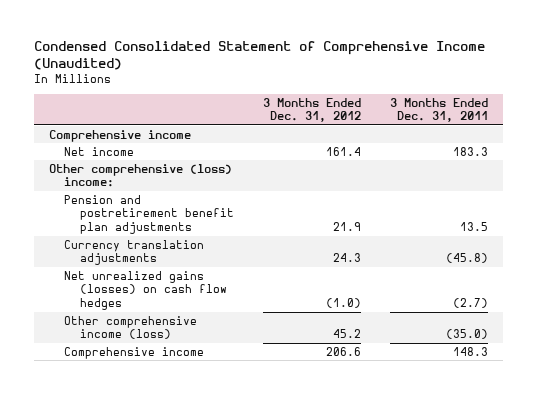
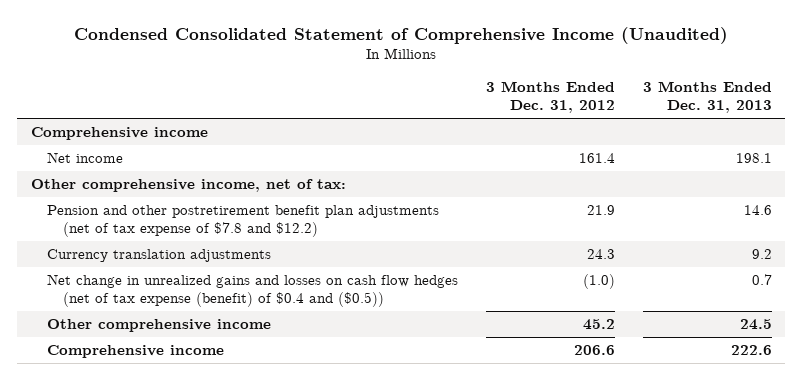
- | 3 Months Ended Dec. 31, 2012 | 3 Months Ended Dec. 31, 2011
+ | 3 Months Ended Dec. 31, 2012 | 3 Months Ended Dec. 31, 2013
- Other comprehensive (loss) income:
- Pension and postretirement benefit plan adjustments | 21.9 | 13.5
+ Other comprehensive income, net of tax:
+ Pension and other postretirement benefit plan adjustments (net of tax expense of $7.8 and $12.2) | 21.9 | 14.6
- Net unrealized gains (losses) on cash flow hedges | (1.0) | (2.7)
- Other comprehensive income (loss) | 45.2 | (35.0)
+ Net change in unrealized gains and losses on cash flow hedges (net of tax expense (benefit) of $0.4 and ($0.5)) | (1.0) | 0.7
+ Other comprehensive income | 45.2 | 24.5

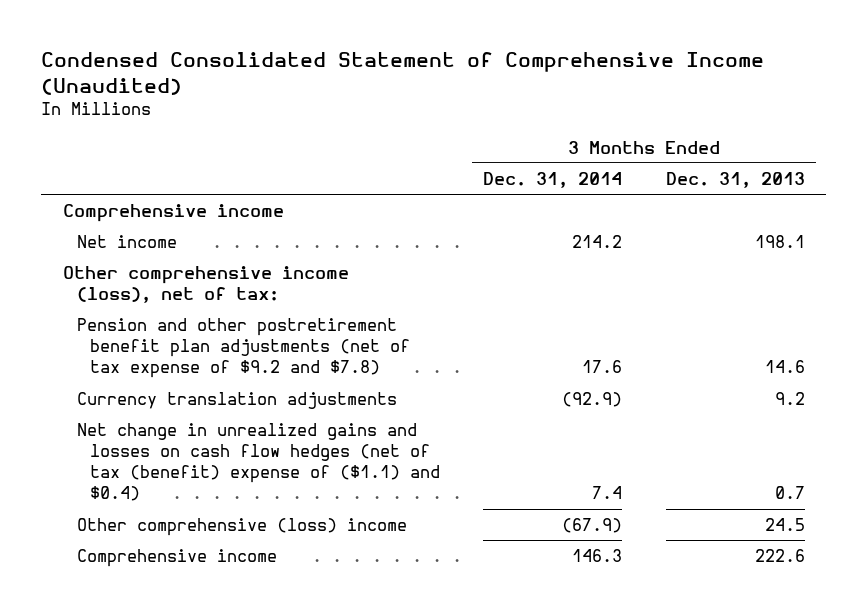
- | 3 Months Ended Dec. 31, 2012 | 3 Months Ended Dec. 31, 2013
+ | 3 Months Ended Dec. 31, 2014 | 3 Months Ended Dec. 31, 2013
- Other comprehensive income, net of tax:
- Pension and other postretirement benefit plan adjustments (net of tax expense of $7.8 and $12.2) | 21.9 | 14.6
+ Other comprehensive income (loss), net of tax:
+ Pension and other postretirement benefit plan adjustments (net of tax expense of $9.2 and $7.8) | 17.6 | 14.6
- Net change in unrealized gains and losses on cash flow hedges (net of tax expense (benefit) of $0.4 and ($0.5)) | (1.0) | 0.7
- Other comprehensive income | 45.2 | 24.5
+ Net change in unrealized gains and losses on cash flow hedges (net of tax (benefit) expense of ($1.1) and $0.4) | 7.4 | 0.7
+ Other comprehensive (loss) income | (67.9) | 24.5

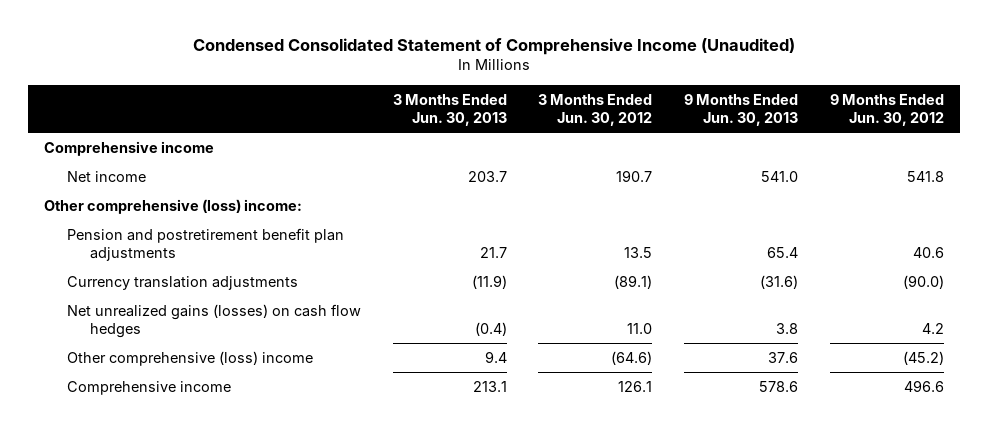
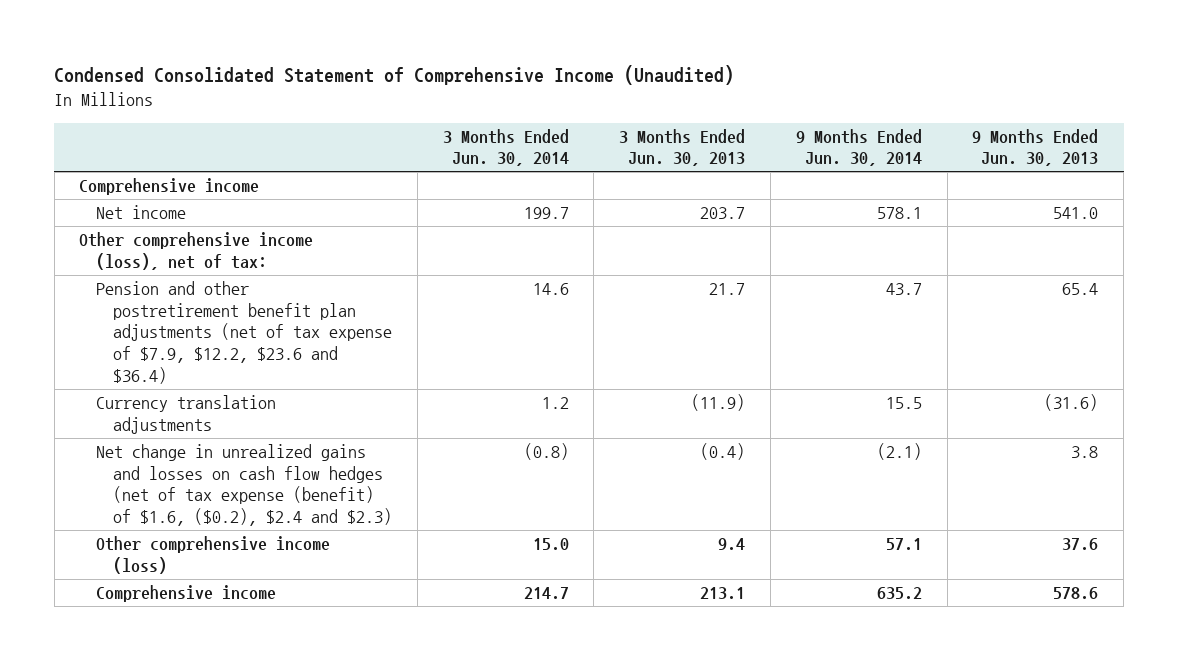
- | 3 Months Ended Jun. 30, 2013 | 3 Months Ended Jun. 30, 2012 | 9 Months Ended Jun. 30, 2013 | 9 Months Ended Jun. 30, 2012
+ | 3 Months Ended Jun. 30, 2014 | 3 Months Ended Jun. 30, 2013 | 9 Months Ended Jun. 30, 2014 | 9 Months Ended Jun. 30, 2013
- Other comprehensive (loss) income:
- Pension and postretirement benefit plan adjustments | 21.7 | 13.5 | 65.4 | 40.6
+ Other comprehensive income (loss), net of tax:
+ Pension and other postretirement benefit plan adjustments (net of tax expense of $7.9, $12.2, $23.6 and $36.4) | 14.6 | 21.7 | 43.7 | 65.4
- Net unrealized gains (losses) on cash flow hedges | (0.4) | 11.0 | 3.8 | 4.2
- Other comprehensive (loss) income | 9.4 | (64.6) | 37.6 | (45.2)
+ Net change in unrealized gains and losses on cash flow hedges (net of tax expense (benefit) of $1.6, ($0.2), $2.4 and $2.3) | (0.8) | (0.4) | (2.1) | 3.8
+ Other comprehensive income (loss) | 15.0 | 9.4 | 57.1 | 37.6

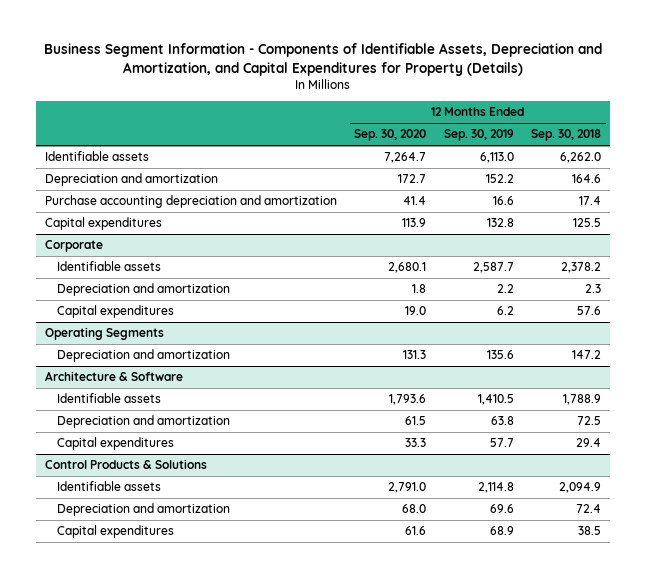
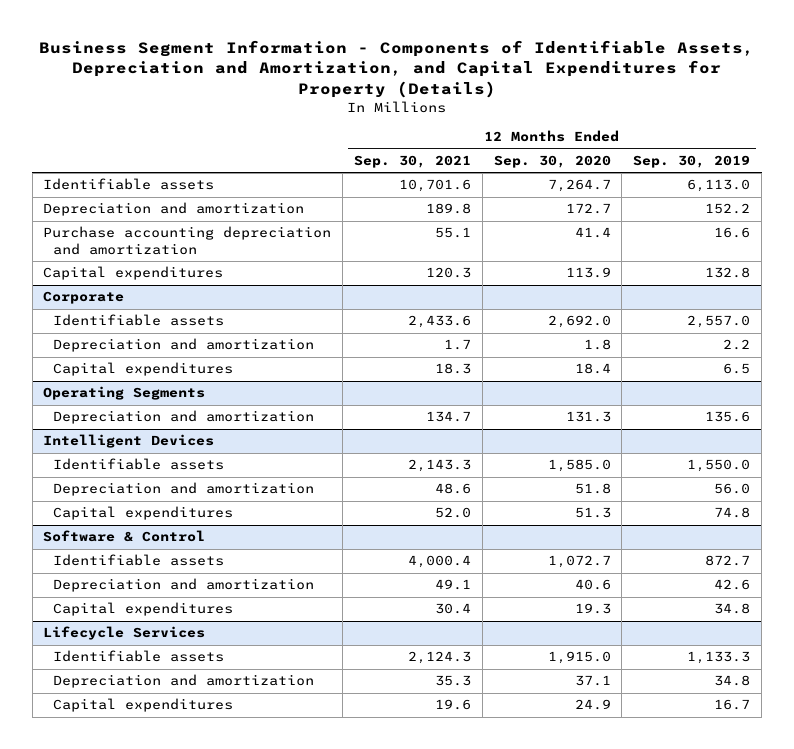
- | 12 Months Ended Sep. 30, 2020 | 12 Months Ended Sep. 30, 2019 | 12 Months Ended Sep. 30, 2018
+ | 12 Months Ended Sep. 30, 2021 | 12 Months Ended Sep. 30, 2020 | 12 Months Ended Sep. 30, 2019
@ Corporate
- Identifiable assets | 2,680.1 | 2,587.7 | 2,378.2
+ Identifiable assets | 2,433.6 | 2,692.0 | 2,557.0
- Capital expenditures | 19.0 | 6.2 | 57.6
+ Capital expenditures | 18.3 | 18.4 | 6.5
- Architecture & Software
- Identifiable assets | 1,793.6 | 1,410.5 | 1,788.9
- Depreciation and amortization | 61.5 | 63.8 | 72.5
- Capital expenditures | 33.3 | 57.7 | 29.4
- Control Products & Solutions
- Identifiable assets | 2,791.0 | 2,114.8 | 2,094.9
- Depreciation and amortization | 68.0 | 69.6 | 72.4
- Capital expenditures | 61.6 | 68.9 | 38.5
+ Intelligent Devices
+ Identifiable assets | 2,143.3 | 1,585.0 | 1,550.0
+ Depreciation and amortization | 48.6 | 51.8 | 56.0
+ Capital expenditures | 52.0 | 51.3 | 74.8
+ Software & Control
+ Identifiable assets | 4,000.4 | 1,072.7 | 872.7
+ Depreciation and amortization | 49.1 | 40.6 | 42.6
+ Capital expenditures | 30.4 | 19.3 | 34.8
+ Lifecycle Services
+ Identifiable assets | 2,124.3 | 1,915.0 | 1,133.3
+ Depreciation and amortization | 35.3 | 37.1 | 34.8
+ Capital expenditures | 19.6 | 24.9 | 16.7

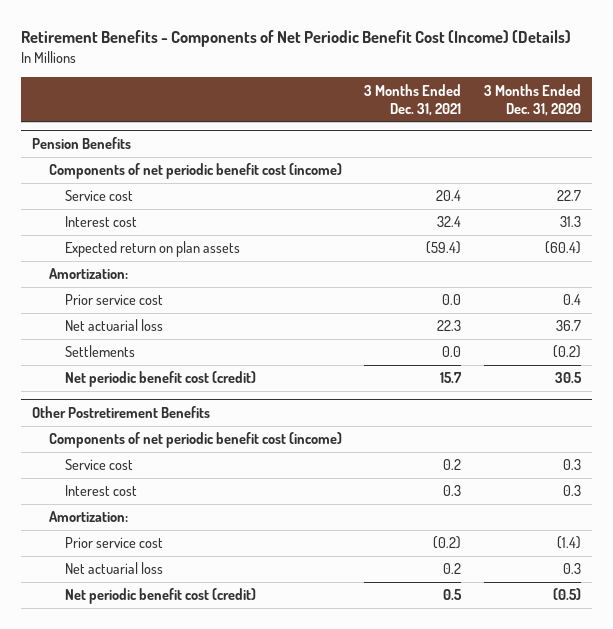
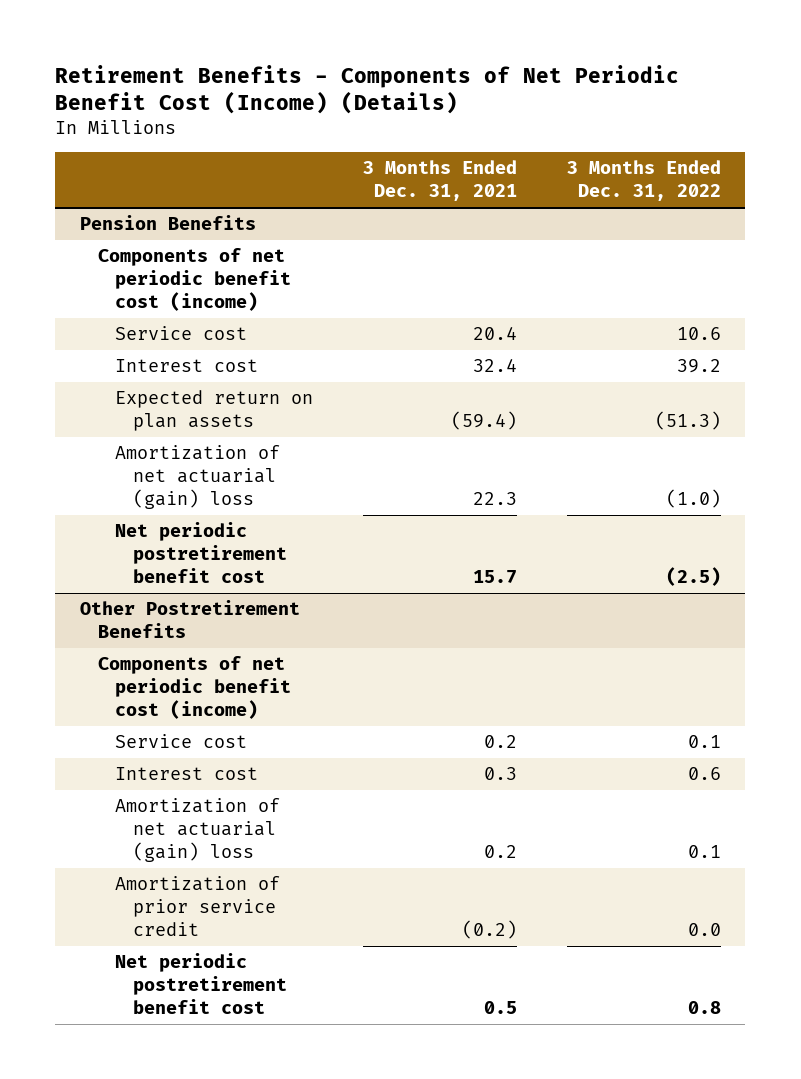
- | 3 Months Ended Dec. 31, 2021 | 3 Months Ended Dec. 31, 2020
+ | 3 Months Ended Dec. 31, 2021 | 3 Months Ended Dec. 31, 2022
@ Pension Benefits
- Amortization:
- Prior service cost | 0.0 | 0.4
- Net actuarial loss | 22.3 | 36.7
- Settlements | 0.0 | (0.2)
- Net periodic benefit cost (credit) | 15.7 | 30.5
+ Amortization of net actuarial (gain) loss | 22.3 | (1.0)
+ Net periodic postretirement benefit cost | 15.7 | (2.5)
@ Other Postretirement Benefits
- Amortization:
- Prior service cost | (0.2) | (1.4)
- Net actuarial loss | 0.2 | 0.3
- Net periodic benefit cost (credit) | 0.5 | (0.5)
+ Amortization of net actuarial (gain) loss | 0.2 | 0.1
+ Amortization of prior service credit | (0.2) | 0.0
+ Net periodic postretirement benefit cost | 0.5 | 0.8

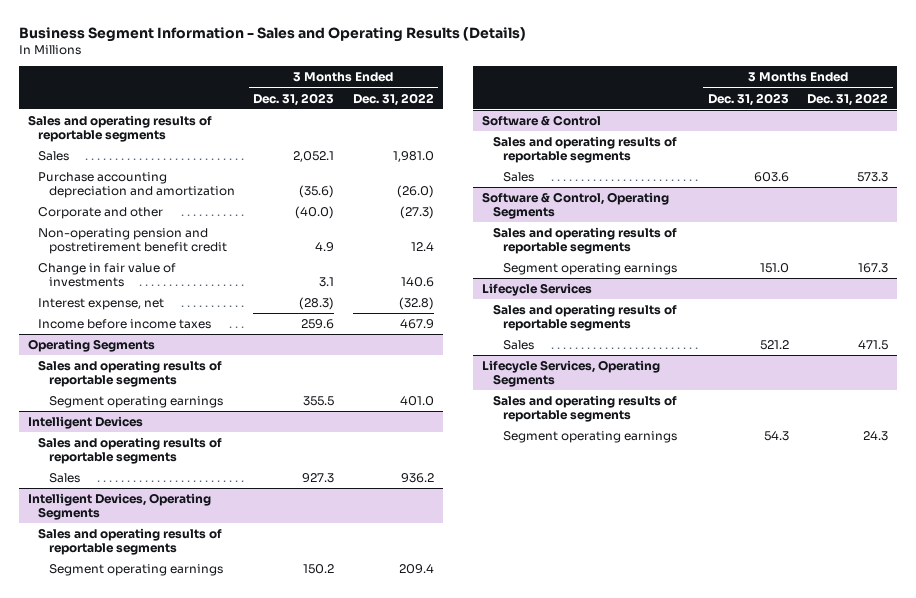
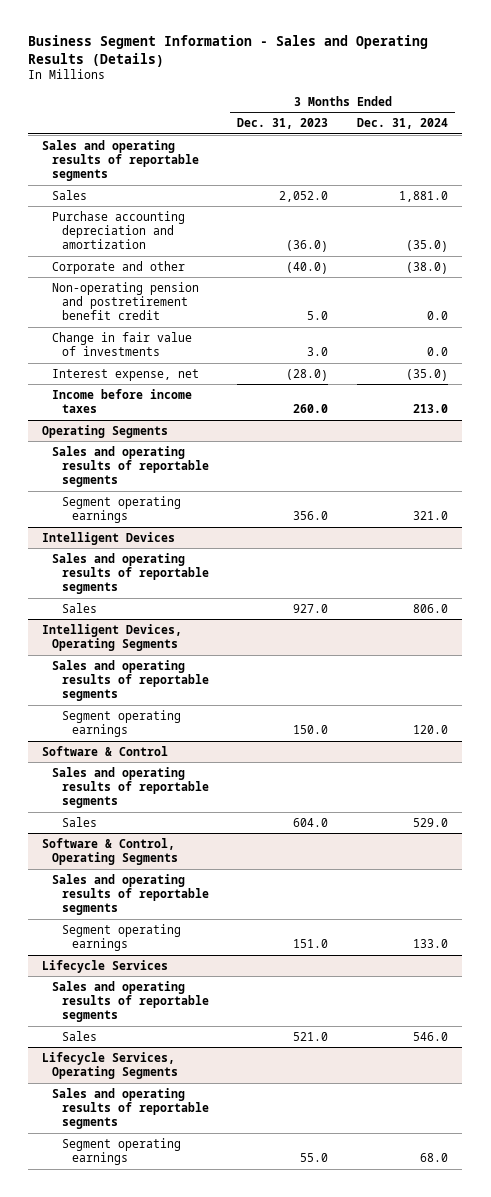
- | 3 Months Ended Dec. 31, 2023 | 3 Months Ended Dec. 31, 2022
+ | 3 Months Ended Dec. 31, 2023 | 3 Months Ended Dec. 31, 2024
- Sales | 2,052.1 | 1,981.0
- Purchase accounting depreciation and amortization | (35.6) | (26.0)
+ Sales | 2,052.0 | 1,881.0
+ Purchase accounting depreciation and amortization | (36.0) | (35.0)
- Non-operating pension and postretirement benefit credit | 4.9 | 12.4
- Change in fair value of investments | 3.1 | 140.6
- Interest expense, net | (28.3) | (32.8)
- Income before income taxes | 259.6 | 467.9
+ Non-operating pension and postretirement benefit credit | 5.0 | 0.0
+ Change in fair value of investments | 3.0 | 0.0
+ Interest expense, net | (28.0) | (35.0)
+ Income before income taxes | 260.0 | 213.0
@ Operating Segments
- Segment operating earnings | 355.5 | 401.0
+ Segment operating earnings | 356.0 | 321.0
@ Intelligent Devices
- Sales | 927.3 | 936.2
+ Sales | 927.0 | 806.0
@ Intelligent Devices, Operating Segments
- Segment operating earnings | 150.2 | 209.4
+ Segment operating earnings | 150.0 | 120.0
@ Software & Control
- Sales | 603.6 | 573.3
+ Sales | 604.0 | 529.0
@ Lifecycle Services
- Sales | 521.2 | 471.5
+ Sales | 521.0 | 546.0
@ Lifecycle Services, Operating Segments
- Segment operating earnings | 54.3 | 24.3
+ Segment operating earnings | 55.0 | 68.0

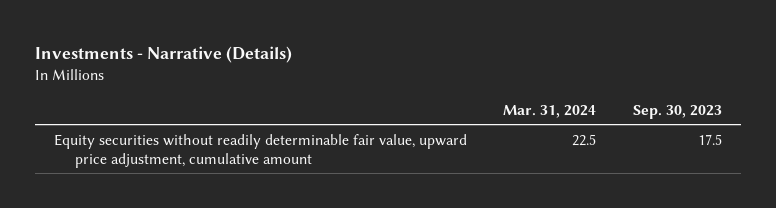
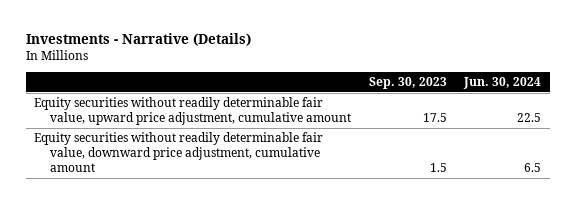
- | Mar. 31, 2024 | Sep. 30, 2023
+ | Sep. 30, 2023 | Jun. 30, 2024
+ Equity securities without readily determinable fair value, downward price adjustment, cumulative amount | 1.5 | 6.5

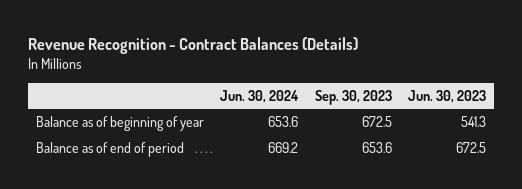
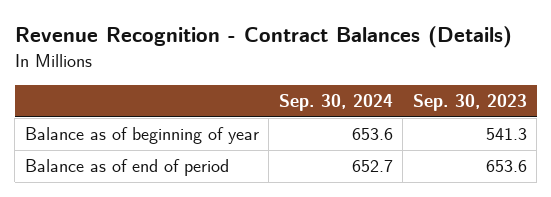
- | Jun. 30, 2024 | Sep. 30, 2023 | Jun. 30, 2023
+ | Sep. 30, 2024 | Sep. 30, 2023
- Balance as of beginning of year | 653.6 | 672.5 | 541.3
+ Balance as of beginning of year | 653.6 | 541.3

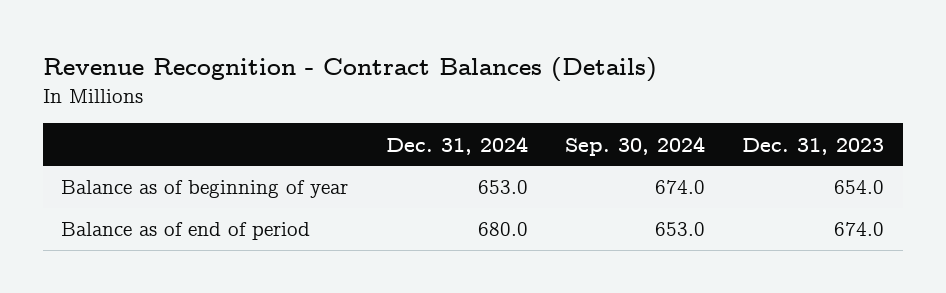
- | Sep. 30, 2024 | Sep. 30, 2023
+ | Dec. 31, 2024 | Sep. 30, 2024 | Dec. 31, 2023
- Balance as of beginning of year | 653.6 | 541.3
- Balance as of end of period | 652.7 | 653.6
+ Balance as of beginning of year | 653.0 | 674.0 | 654.0
+ Balance as of end of period | 680.0 | 653.0 | 674.0

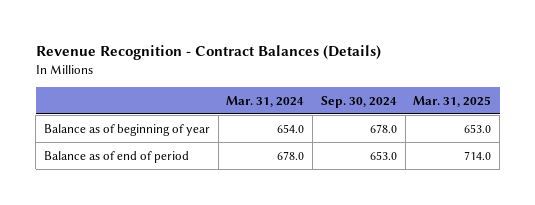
- | Dec. 31, 2024 | Sep. 30, 2024 | Dec. 31, 2023
+ | Mar. 31, 2024 | Sep. 30, 2024 | Mar. 31, 2025
- Balance as of beginning of year | 653.0 | 674.0 | 654.0
+ Balance as of beginning of year | 654.0 | 678.0 | 653.0

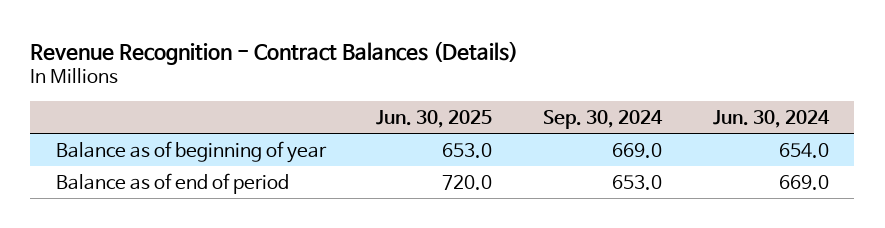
- | Mar. 31, 2024 | Sep. 30, 2024 | Mar. 31, 2025
+ | Jun. 30, 2025 | Sep. 30, 2024 | Jun. 30, 2024
- Balance as of beginning of year | 654.0 | 678.0 | 653.0
+ Balance as of beginning of year | 653.0 | 669.0 | 654.0

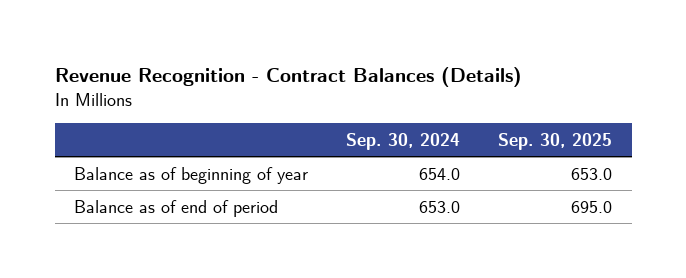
- | Jun. 30, 2025 | Sep. 30, 2024 | Jun. 30, 2024
+ | Sep. 30, 2024 | Sep. 30, 2025
- Balance as of beginning of year | 653.0 | 669.0 | 654.0
+ Balance as of beginning of year | 654.0 | 653.0

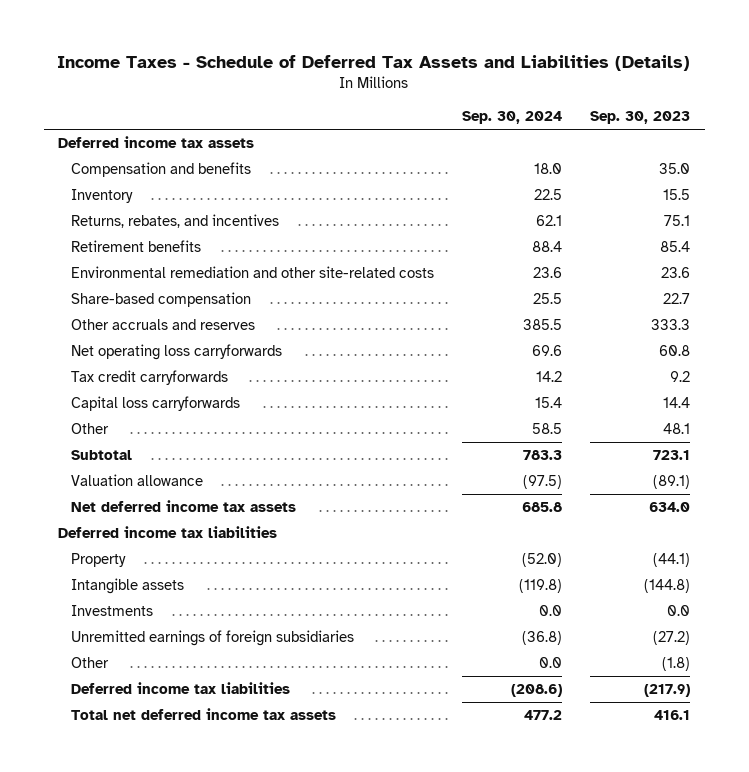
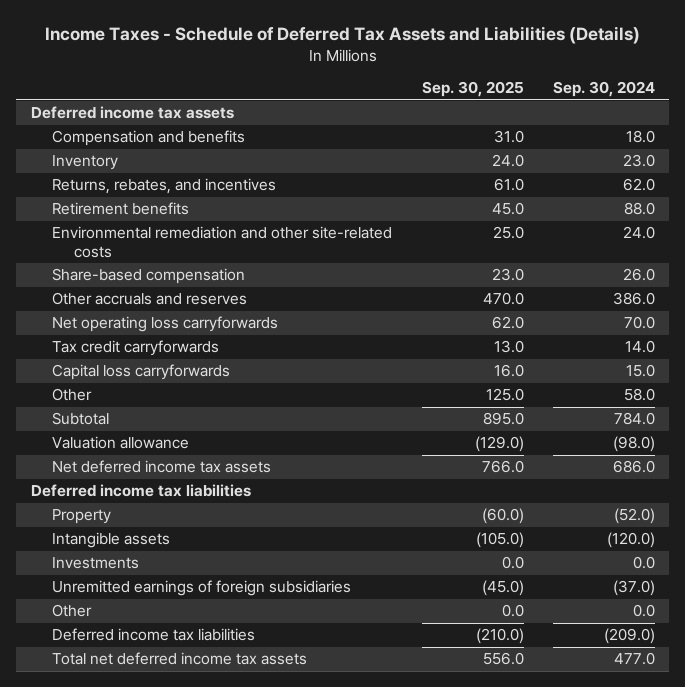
- | Sep. 30, 2024 | Sep. 30, 2023
+ | Sep. 30, 2025 | Sep. 30, 2024
- Inventory | 22.5 | 15.5
- Returns, rebates, and incentives | 62.1 | 75.1
- Retirement benefits | 88.4 | 85.4
- Environmental remediation and other site-related costs | 23.6 | 23.6
- Share-based compensation | 25.5 | 22.7
- Other accruals and reserves | 385.5 | 333.3
- Net operating loss carryforwards | 69.6 | 60.8
- Tax credit carryforwards | 14.2 | 9.2
- Capital loss carryforwards | 15.4 | 14.4
- Other | 58.5 | 48.1
- Subtotal | 783.3 | 723.1
- Valuation allowance | (97.5) | (89.1)
- Net deferred income tax assets | 685.8 | 634.0
+ Inventory | 24.0 | 23.0
+ Returns, rebates, and incentives | 61.0 | 62.0
+ Retirement benefits | 45.0 | 88.0
+ Environmental remediation and other site-related costs | 25.0 | 24.0
+ Share-based compensation | 23.0 | 26.0
+ Other accruals and reserves | 470.0 | 386.0
+ Net operating loss carryforwards | 62.0 | 70.0
+ Tax credit carryforwards | 13.0 | 14.0
+ Capital loss carryforwards | 16.0 | 15.0
+ Other | 125.0 | 58.0
+ Subtotal | 895.0 | 784.0
+ Valuation allowance | (129.0) | (98.0)
+ Net deferred income tax assets | 766.0 | 686.0
- Intangible assets | (119.8) | (144.8)
+ Intangible assets | (105.0) | (120.0)
- Unremitted earnings of foreign subsidiaries | (36.8) | (27.2)
+ Unremitted earnings of foreign subsidiaries | (45.0) | (37.0)
- Deferred income tax liabilities | (208.6) | (217.9)
- Total net deferred income tax assets | 477.2 | 416.1
+ Deferred income tax liabilities | (210.0) | (209.0)
+ Total net deferred income tax assets | 556.0 | 477.0

